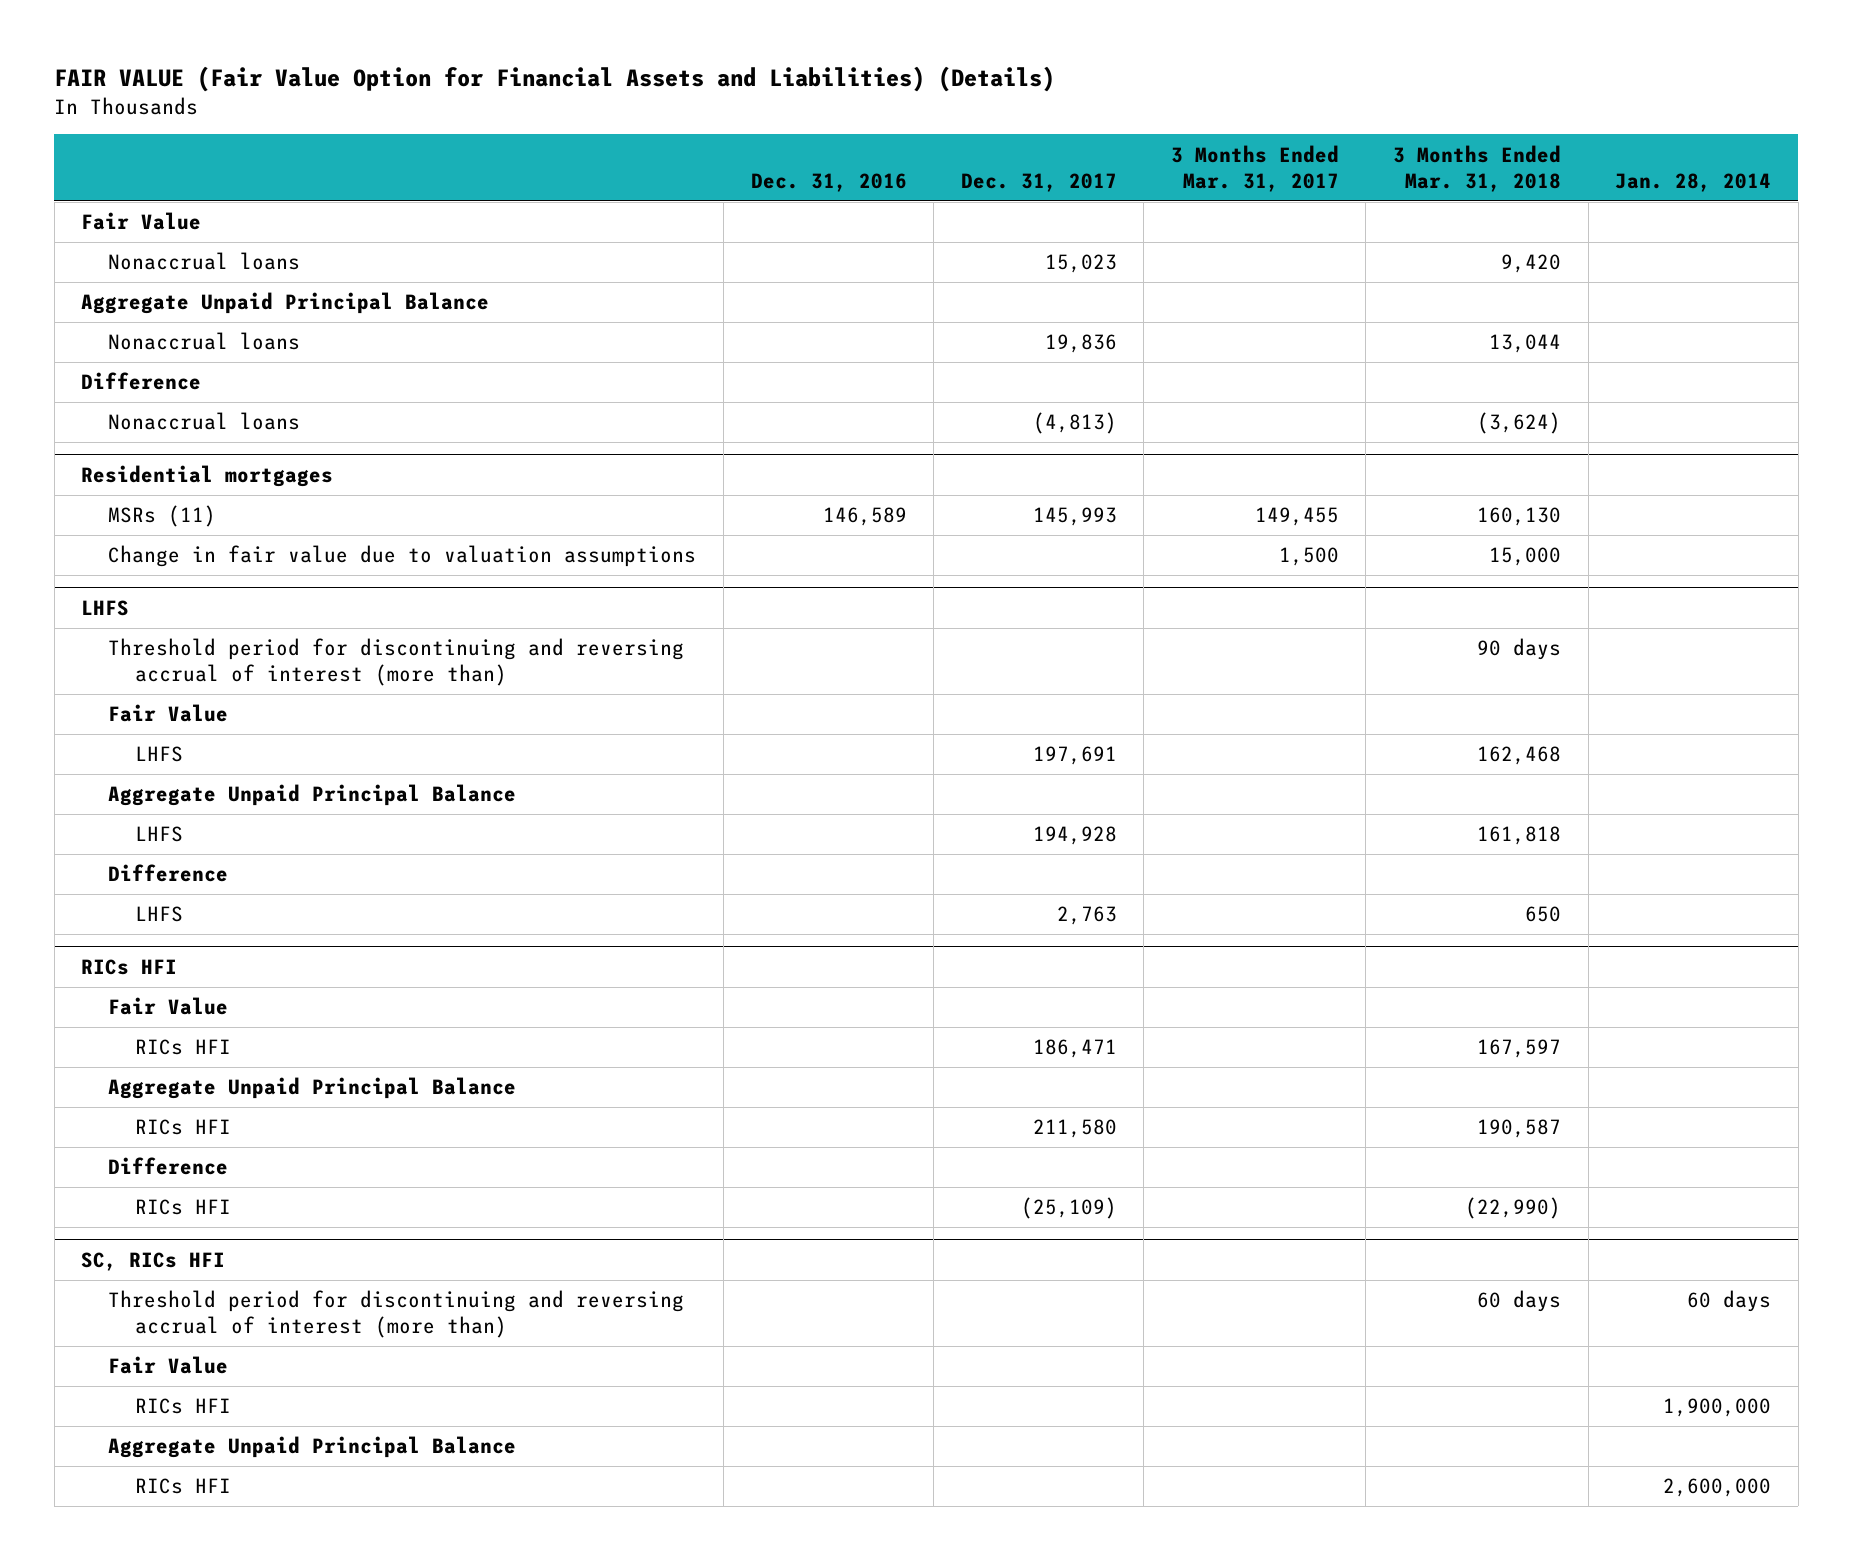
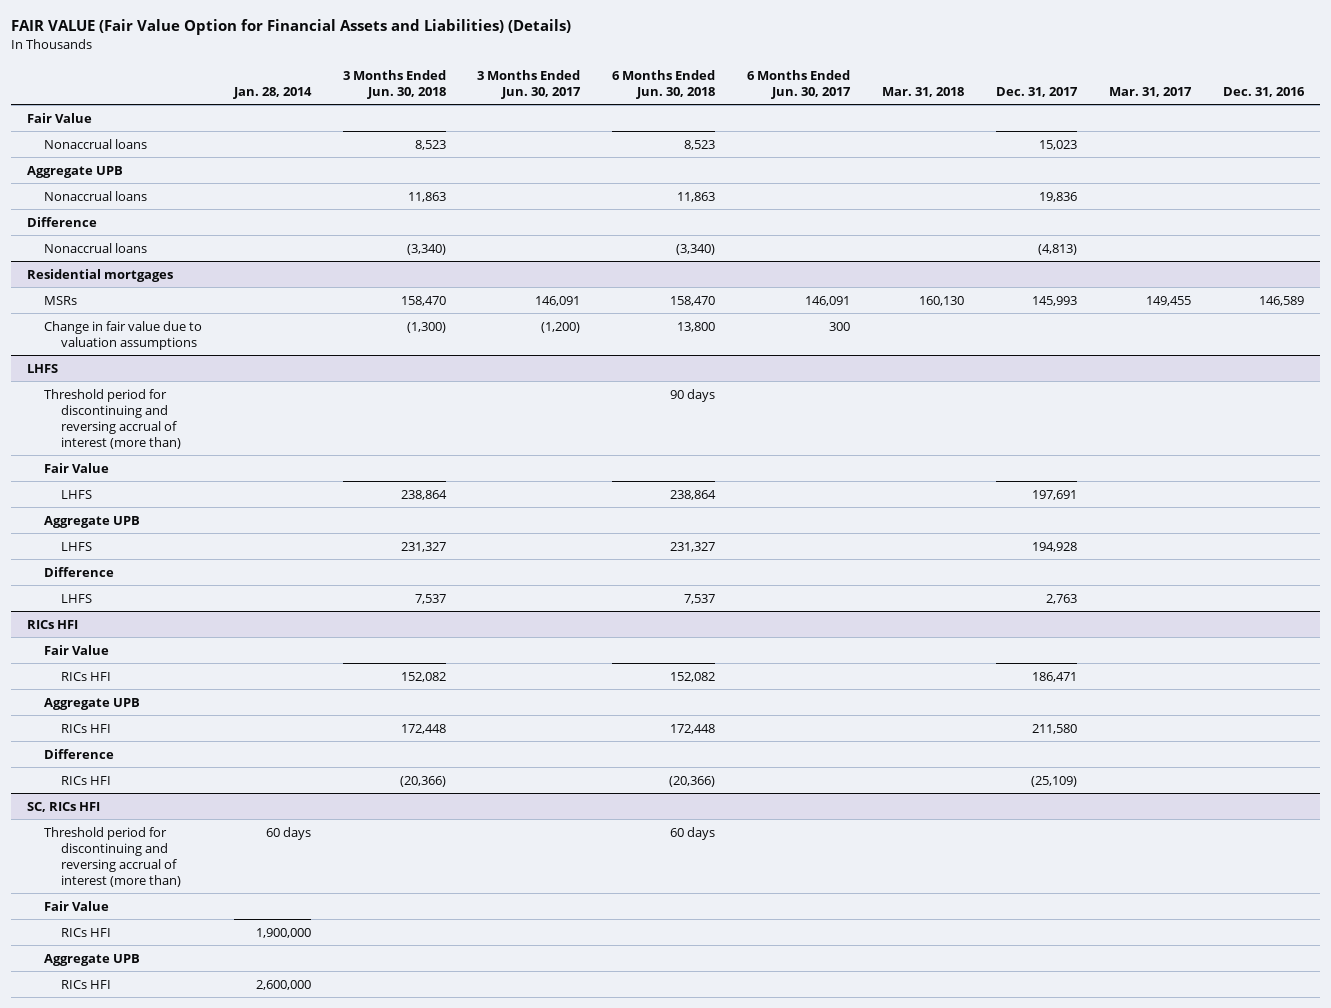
- | Dec. 31, 2016 | Dec. 31, 2017 | 3 Months Ended Mar. 31, 2017 | 3 Months Ended Mar. 31, 2018 | Jan. 28, 2014
+ | Jan. 28, 2014 | 3 Months Ended Jun. 30, 2018 | 3 Months Ended Jun. 30, 2017 | 6 Months Ended Jun. 30, 2018 | 6 Months Ended Jun. 30, 2017 | Mar. 31, 2018 | Dec. 31, 2017 | Mar. 31, 2017 | Dec. 31, 2016
- Aggregate Unpaid Principal Balance
+ Aggregate UPB
@ Residential mortgages
- MSRs (11) | 146,589 | 145,993 | 149,455 | 160,130 |
+ MSRs | | 158,470 | 146,091 | 158,470 | 146,091 | 160,130 | 145,993 | 149,455 | 146,589
@ LHFS
- Aggregate Unpaid Principal Balance
+ Aggregate UPB
@ RICs HFI
- Aggregate Unpaid Principal Balance
+ Aggregate UPB
@ SC, RICs HFI
- Aggregate Unpaid Principal Balance
+ Aggregate UPB

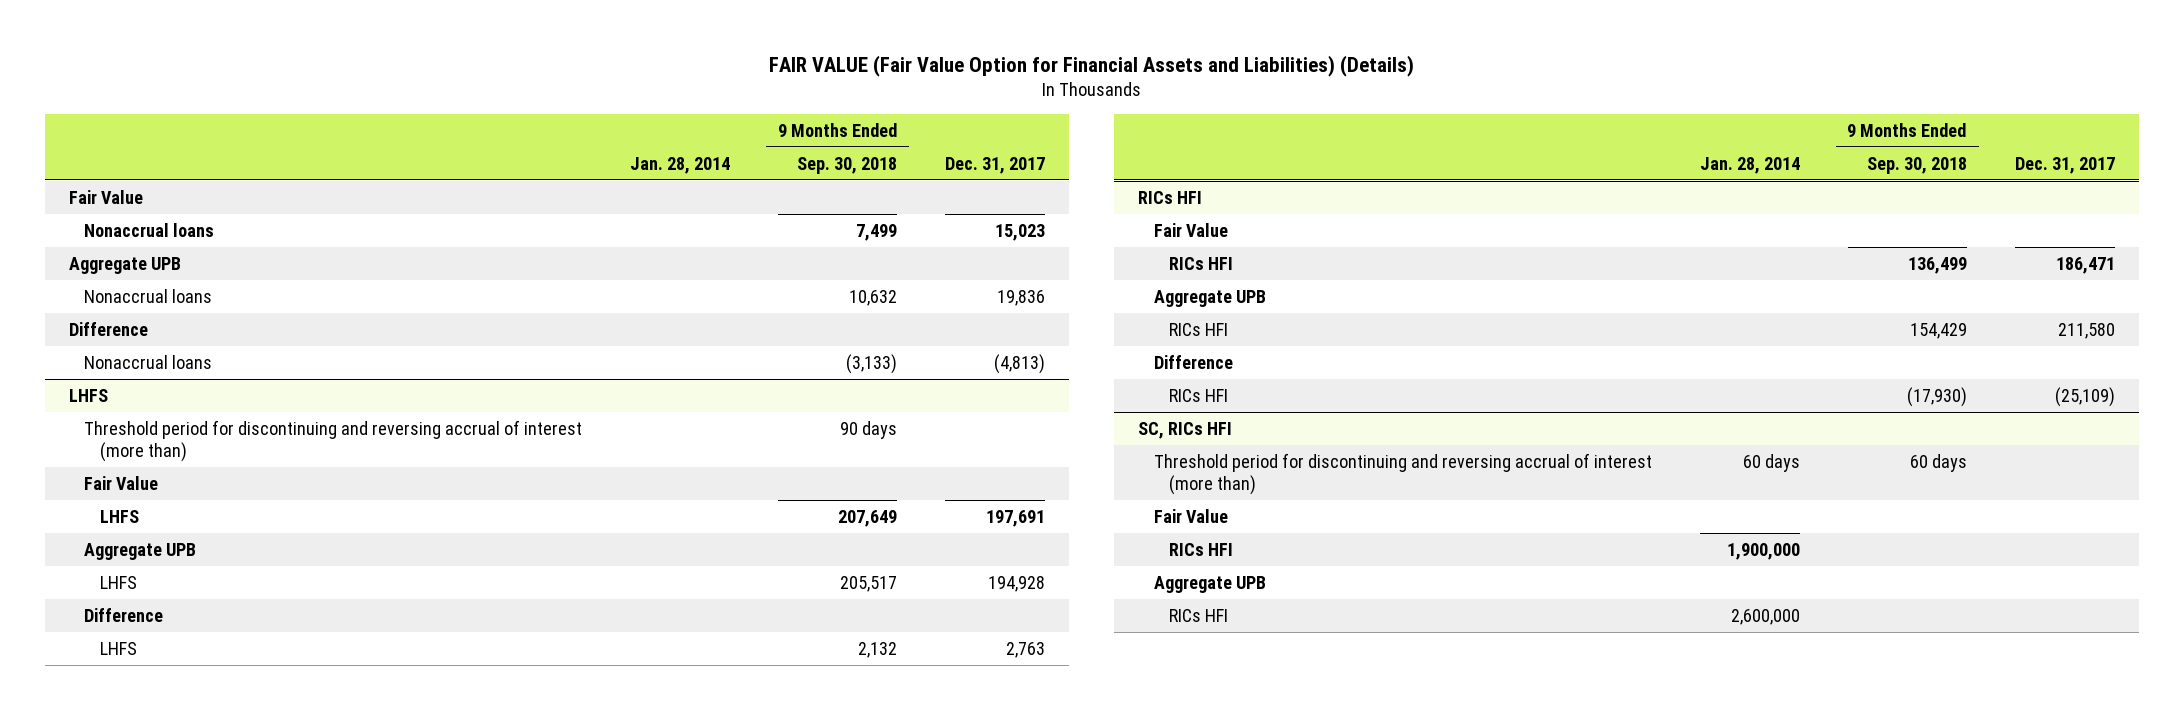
- | Jan. 28, 2014 | 3 Months Ended Jun. 30, 2018 | 3 Months Ended Jun. 30, 2017 | 6 Months Ended Jun. 30, 2018 | 6 Months Ended Jun. 30, 2017 | Mar. 31, 2018 | Dec. 31, 2017 | Mar. 31, 2017 | Dec. 31, 2016
+ | Jan. 28, 2014 | 9 Months Ended Sep. 30, 2018 | Dec. 31, 2017
- Residential mortgages
- MSRs | | 158,470 | 146,091 | 158,470 | 146,091 | 160,130 | 145,993 | 149,455 | 146,589
- Change in fair value due to valuation assumptions | | (1,300) | (1,200) | 13,800 | 300 | | | |

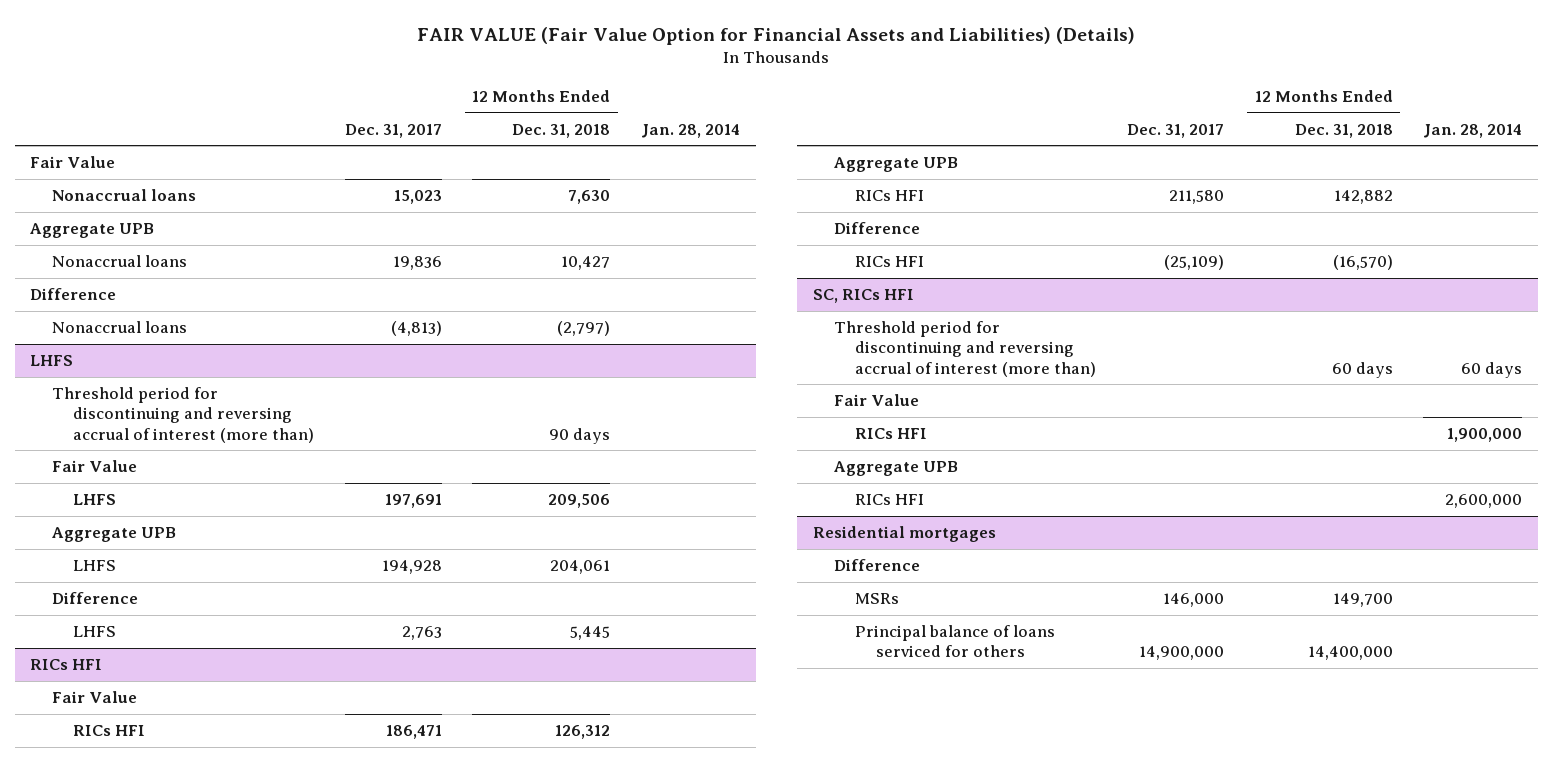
- | Jan. 28, 2014 | 9 Months Ended Sep. 30, 2018 | Dec. 31, 2017
+ | Dec. 31, 2017 | 12 Months Ended Dec. 31, 2018 | Jan. 28, 2014
+ Residential mortgages
+ Difference
+ MSRs | 146,000 | 149,700 |
+ Principal balance of loans serviced for others | 14,900,000 | 14,400,000 |

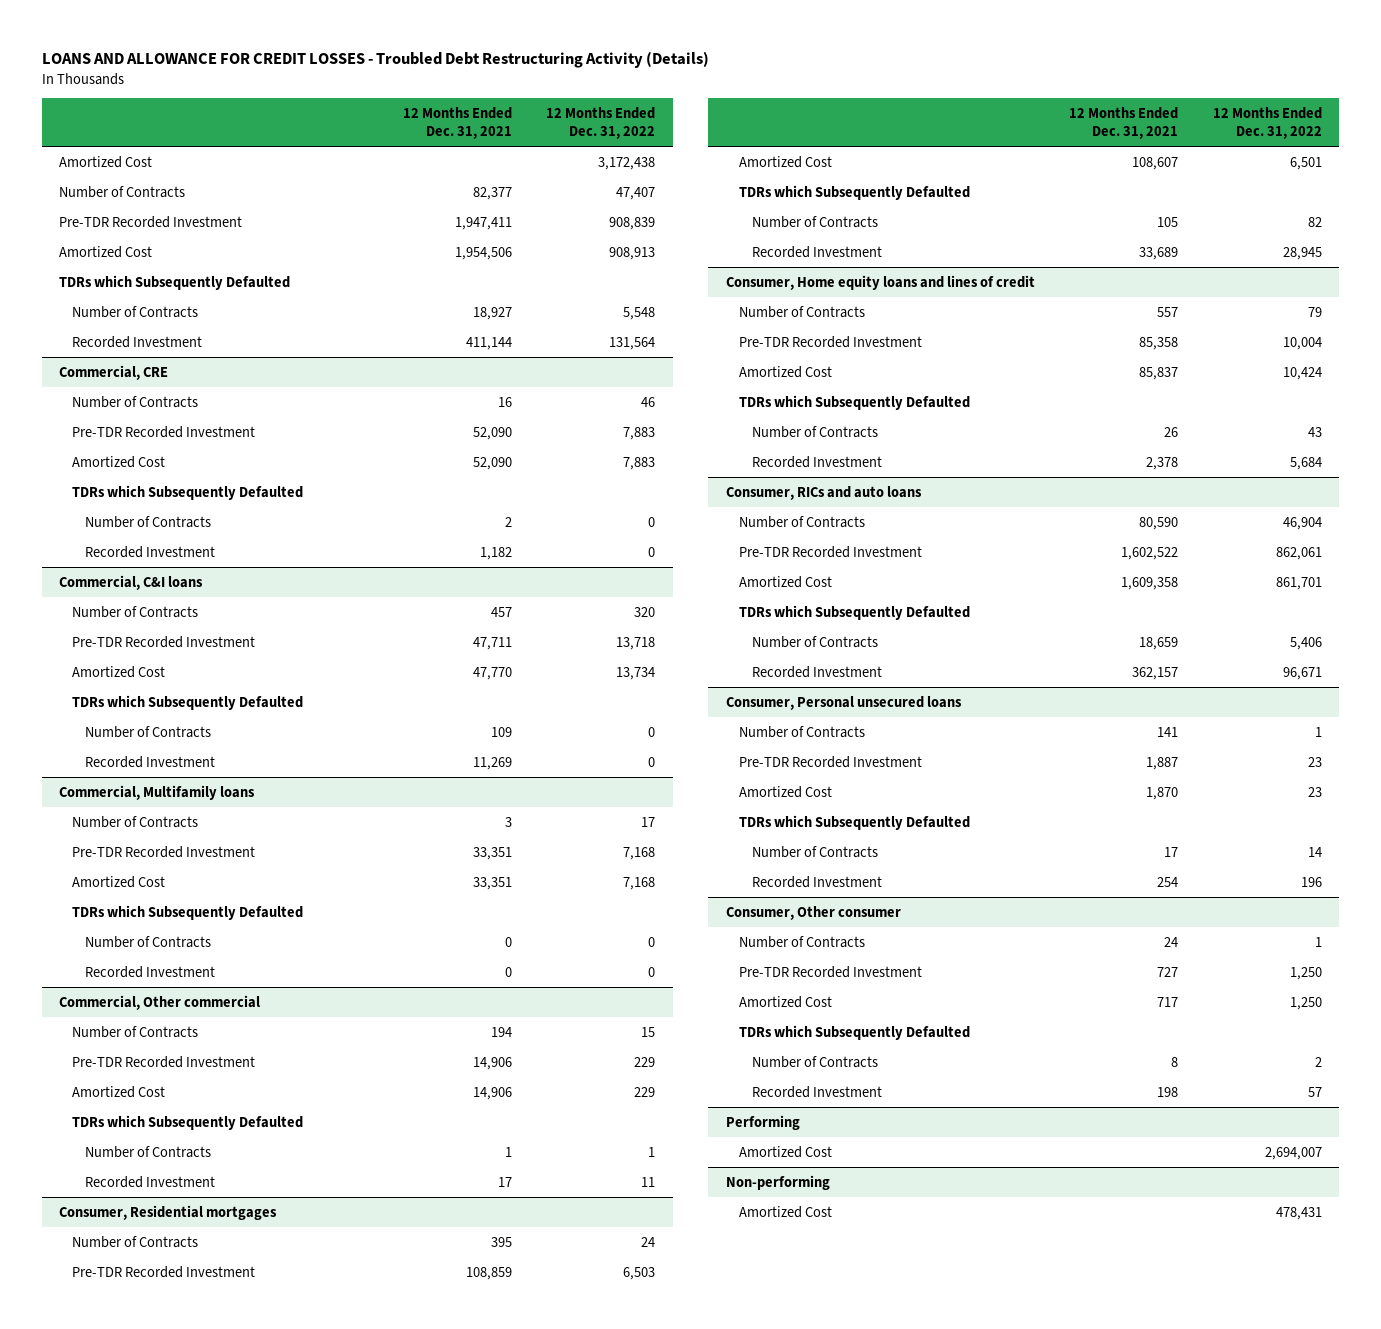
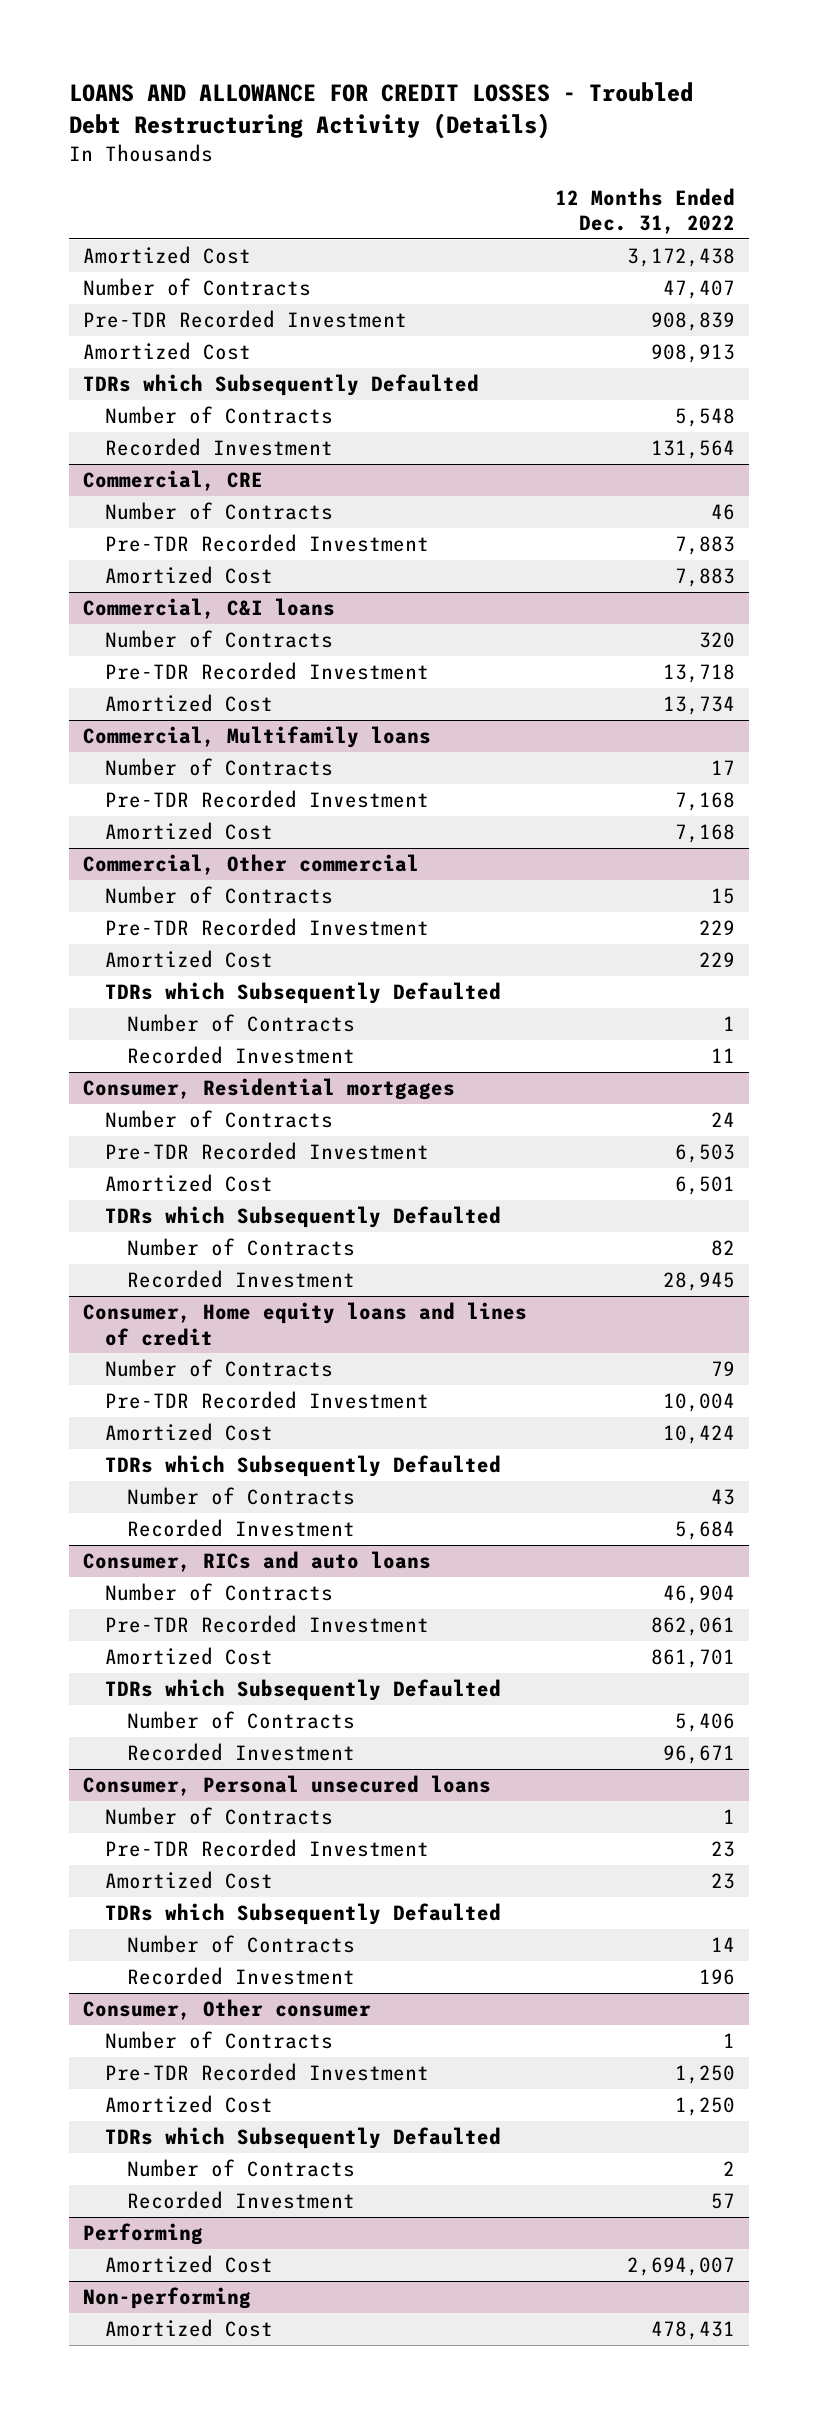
- | 12 Months Ended Dec. 31, 2021 | 12 Months Ended Dec. 31, 2022
+ | 12 Months Ended Dec. 31, 2022
@ Commercial, CRE
- TDRs which Subsequently Defaulted
- Number of Contracts | 2 | 0
- Recorded Investment | 1,182 | 0
@ Commercial, C&I loans
- TDRs which Subsequently Defaulted
- Number of Contracts | 109 | 0
- Recorded Investment | 11,269 | 0
@ Commercial, Multifamily loans
- TDRs which Subsequently Defaulted
- Number of Contracts | 0 | 0
- Recorded Investment | 0 | 0

